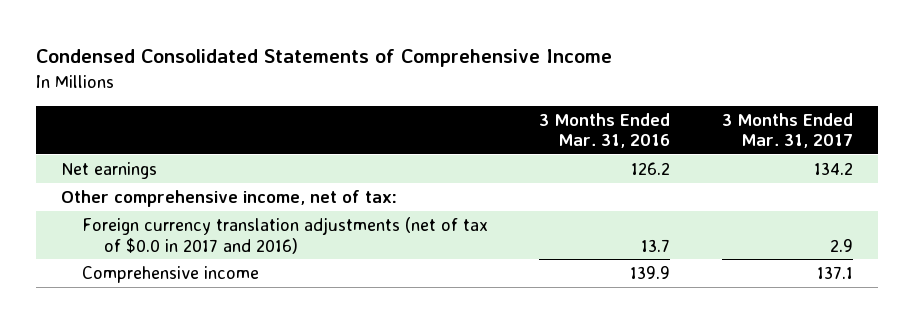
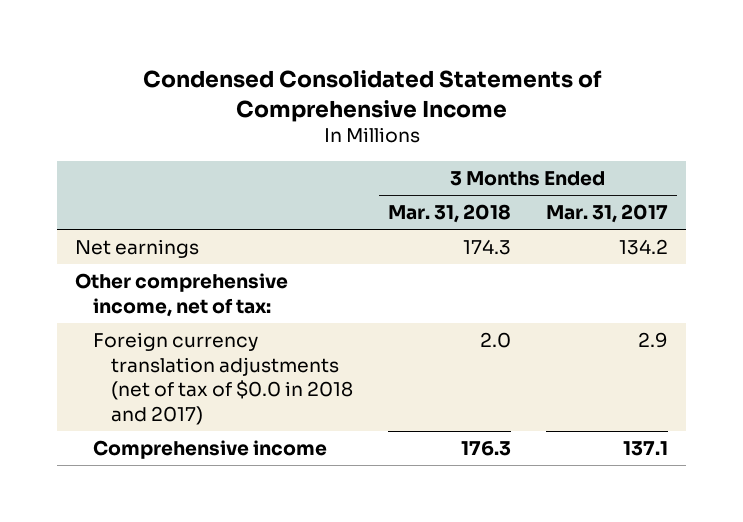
- | 3 Months Ended Mar. 31, 2016 | 3 Months Ended Mar. 31, 2017
+ | 3 Months Ended Mar. 31, 2018 | 3 Months Ended Mar. 31, 2017
- Foreign currency translation adjustments (net of tax of $0.0 in 2017 and 2016) | 13.7 | 2.9
+ Foreign currency translation adjustments (net of tax of $0.0 in 2018 and 2017) | 2.0 | 2.9

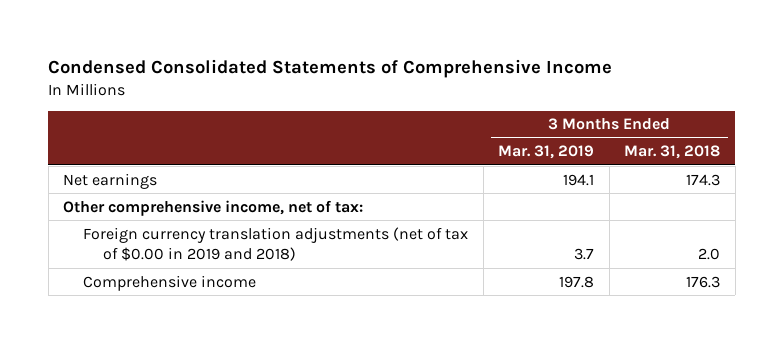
- | 3 Months Ended Mar. 31, 2018 | 3 Months Ended Mar. 31, 2017
+ | 3 Months Ended Mar. 31, 2019 | 3 Months Ended Mar. 31, 2018
- Foreign currency translation adjustments (net of tax of $0.0 in 2018 and 2017) | 2.0 | 2.9
+ Foreign currency translation adjustments (net of tax of $0.00 in 2019 and 2018) | 3.7 | 2.0

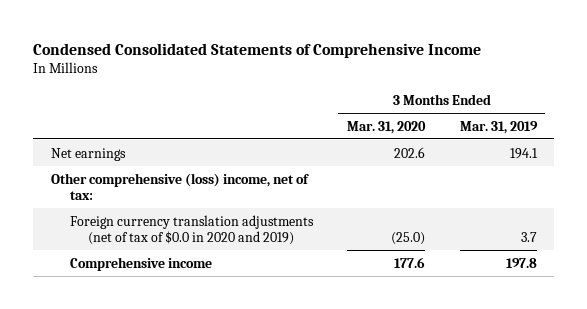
- | 3 Months Ended Mar. 31, 2019 | 3 Months Ended Mar. 31, 2018
+ | 3 Months Ended Mar. 31, 2020 | 3 Months Ended Mar. 31, 2019
- Other comprehensive income, net of tax:
- Foreign currency translation adjustments (net of tax of $0.00 in 2019 and 2018) | 3.7 | 2.0
+ Other comprehensive (loss) income, net of tax:
+ Foreign currency translation adjustments (net of tax of $0.0 in 2020 and 2019) | (25.0) | 3.7

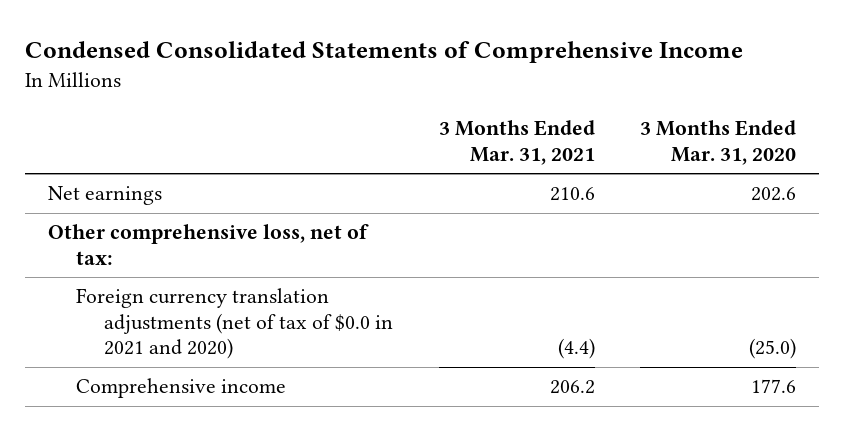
- | 3 Months Ended Mar. 31, 2020 | 3 Months Ended Mar. 31, 2019
+ | 3 Months Ended Mar. 31, 2021 | 3 Months Ended Mar. 31, 2020
- Other comprehensive (loss) income, net of tax:
- Foreign currency translation adjustments (net of tax of $0.0 in 2020 and 2019) | (25.0) | 3.7
+ Other comprehensive loss, net of tax:
+ Foreign currency translation adjustments (net of tax of $0.0 in 2021 and 2020) | (4.4) | (25.0)

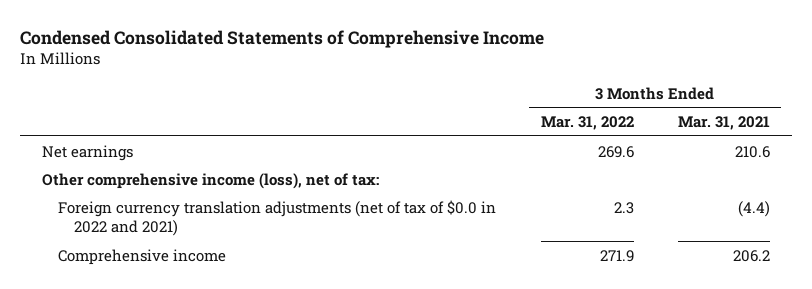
- | 3 Months Ended Mar. 31, 2021 | 3 Months Ended Mar. 31, 2020
+ | 3 Months Ended Mar. 31, 2022 | 3 Months Ended Mar. 31, 2021
- Other comprehensive loss, net of tax:
- Foreign currency translation adjustments (net of tax of $0.0 in 2021 and 2020) | (4.4) | (25.0)
+ Other comprehensive income (loss), net of tax:
+ Foreign currency translation adjustments (net of tax of $0.0 in 2022 and 2021) | 2.3 | (4.4)

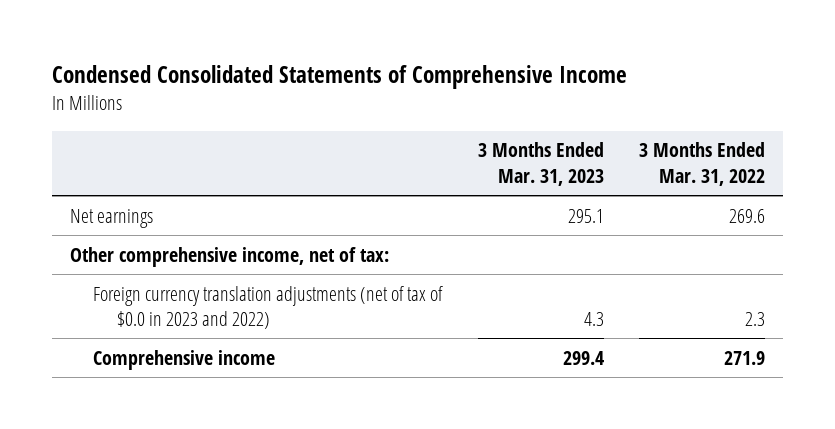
- | 3 Months Ended Mar. 31, 2022 | 3 Months Ended Mar. 31, 2021
+ | 3 Months Ended Mar. 31, 2023 | 3 Months Ended Mar. 31, 2022
- Other comprehensive income (loss), net of tax:
- Foreign currency translation adjustments (net of tax of $0.0 in 2022 and 2021) | 2.3 | (4.4)
+ Other comprehensive income, net of tax:
+ Foreign currency translation adjustments (net of tax of $0.0 in 2023 and 2022) | 4.3 | 2.3

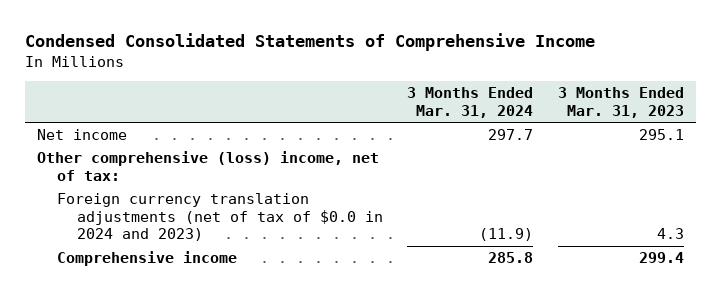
- | 3 Months Ended Mar. 31, 2023 | 3 Months Ended Mar. 31, 2022
+ | 3 Months Ended Mar. 31, 2024 | 3 Months Ended Mar. 31, 2023
- Net earnings | 295.1 | 269.6
- Other comprehensive income, net of tax:
- Foreign currency translation adjustments (net of tax of $0.0 in 2023 and 2022) | 4.3 | 2.3
+ Net income | 297.7 | 295.1
+ Other comprehensive (loss) income, net of tax:
+ Foreign currency translation adjustments (net of tax of $0.0 in 2024 and 2023) | (11.9) | 4.3

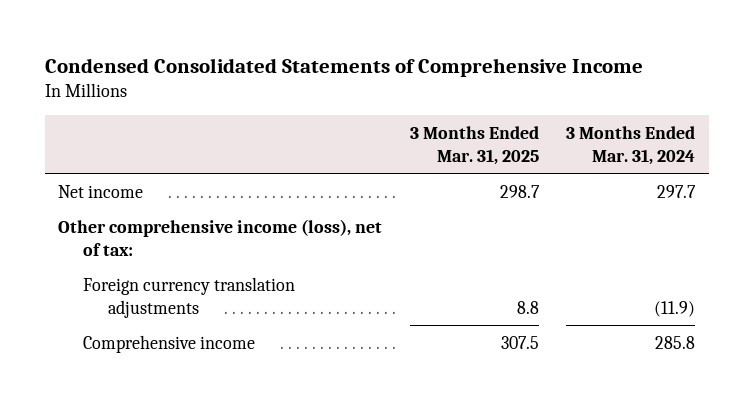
- | 3 Months Ended Mar. 31, 2024 | 3 Months Ended Mar. 31, 2023
+ | 3 Months Ended Mar. 31, 2025 | 3 Months Ended Mar. 31, 2024
- Other comprehensive (loss) income, net of tax:
- Foreign currency translation adjustments (net of tax of $0.0 in 2024 and 2023) | (11.9) | 4.3
+ Other comprehensive income (loss), net of tax:
+ Foreign currency translation adjustments | 8.8 | (11.9)

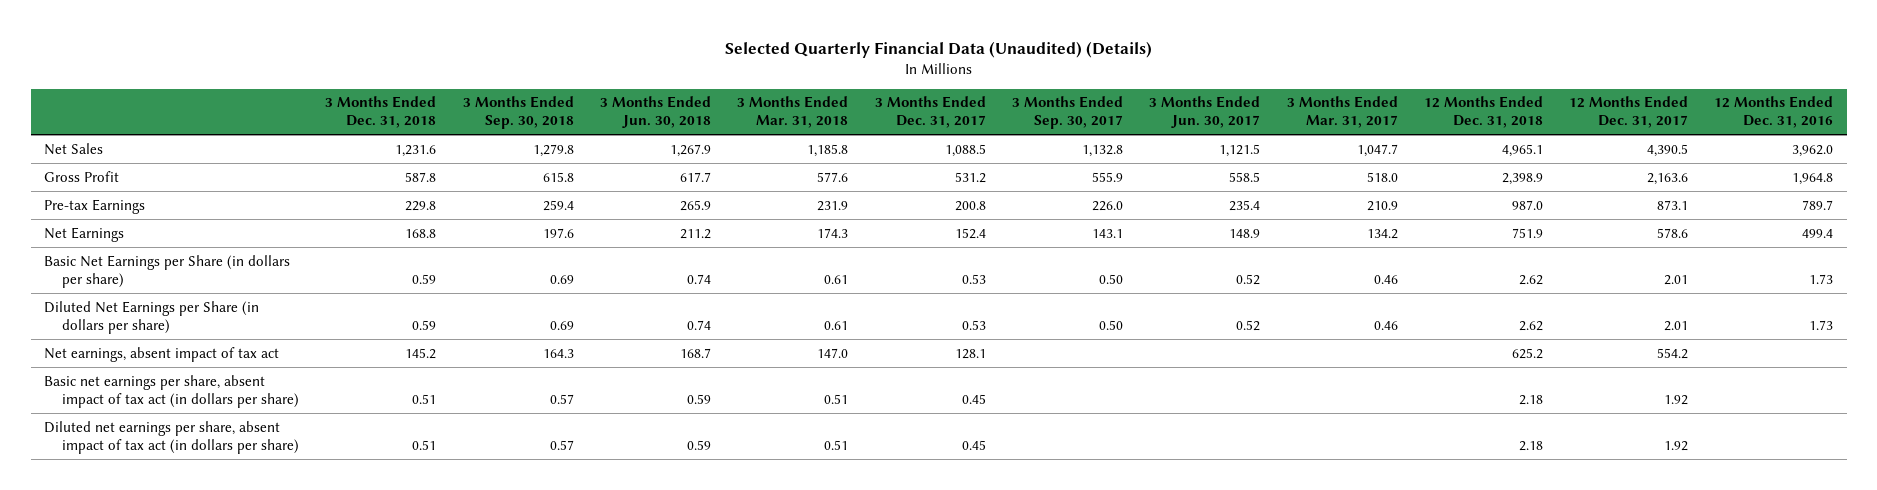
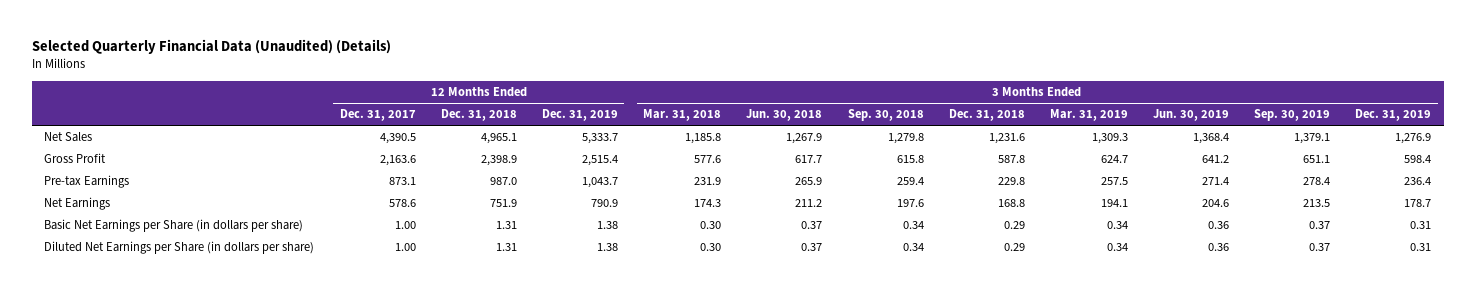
- | 3 Months Ended Dec. 31, 2018 | 3 Months Ended Sep. 30, 2018 | 3 Months Ended Jun. 30, 2018 | 3 Months Ended Mar. 31, 2018 | 3 Months Ended Dec. 31, 2017 | 3 Months Ended Sep. 30, 2017 | 3 Months Ended Jun. 30, 2017 | 3 Months Ended Mar. 31, 2017 | 12 Months Ended Dec. 31, 2018 | 12 Months Ended Dec. 31, 2017 | 12 Months Ended Dec. 31, 2016
+ | 12 Months Ended Dec. 31, 2017 | 12 Months Ended Dec. 31, 2018 | 12 Months Ended Dec. 31, 2019 | 3 Months Ended Mar. 31, 2018 | 3 Months Ended Jun. 30, 2018 | 3 Months Ended Sep. 30, 2018 | 3 Months Ended Dec. 31, 2018 | 3 Months Ended Mar. 31, 2019 | 3 Months Ended Jun. 30, 2019 | 3 Months Ended Sep. 30, 2019 | 3 Months Ended Dec. 31, 2019
- Basic Net Earnings per Share (in dollars per share) | 0.59 | 0.69 | 0.74 | 0.61 | 0.53 | 0.50 | 0.52 | 0.46 | 2.62 | 2.01 | 1.73
- Diluted Net Earnings per Share (in dollars per share) | 0.59 | 0.69 | 0.74 | 0.61 | 0.53 | 0.50 | 0.52 | 0.46 | 2.62 | 2.01 | 1.73
- Net earnings, absent impact of tax act | 145.2 | 164.3 | 168.7 | 147.0 | 128.1 | | | | 625.2 | 554.2 |
- Basic net earnings per share, absent impact of tax act (in dollars per share) | 0.51 | 0.57 | 0.59 | 0.51 | 0.45 | | | | 2.18 | 1.92 |
- Diluted net earnings per share, absent impact of tax act (in dollars per share) | 0.51 | 0.57 | 0.59 | 0.51 | 0.45 | | | | 2.18 | 1.92 |
+ Basic Net Earnings per Share (in dollars per share) | 1.00 | 1.31 | 1.38 | 0.30 | 0.37 | 0.34 | 0.29 | 0.34 | 0.36 | 0.37 | 0.31
+ Diluted Net Earnings per Share (in dollars per share) | 1.00 | 1.31 | 1.38 | 0.30 | 0.37 | 0.34 | 0.29 | 0.34 | 0.36 | 0.37 | 0.31

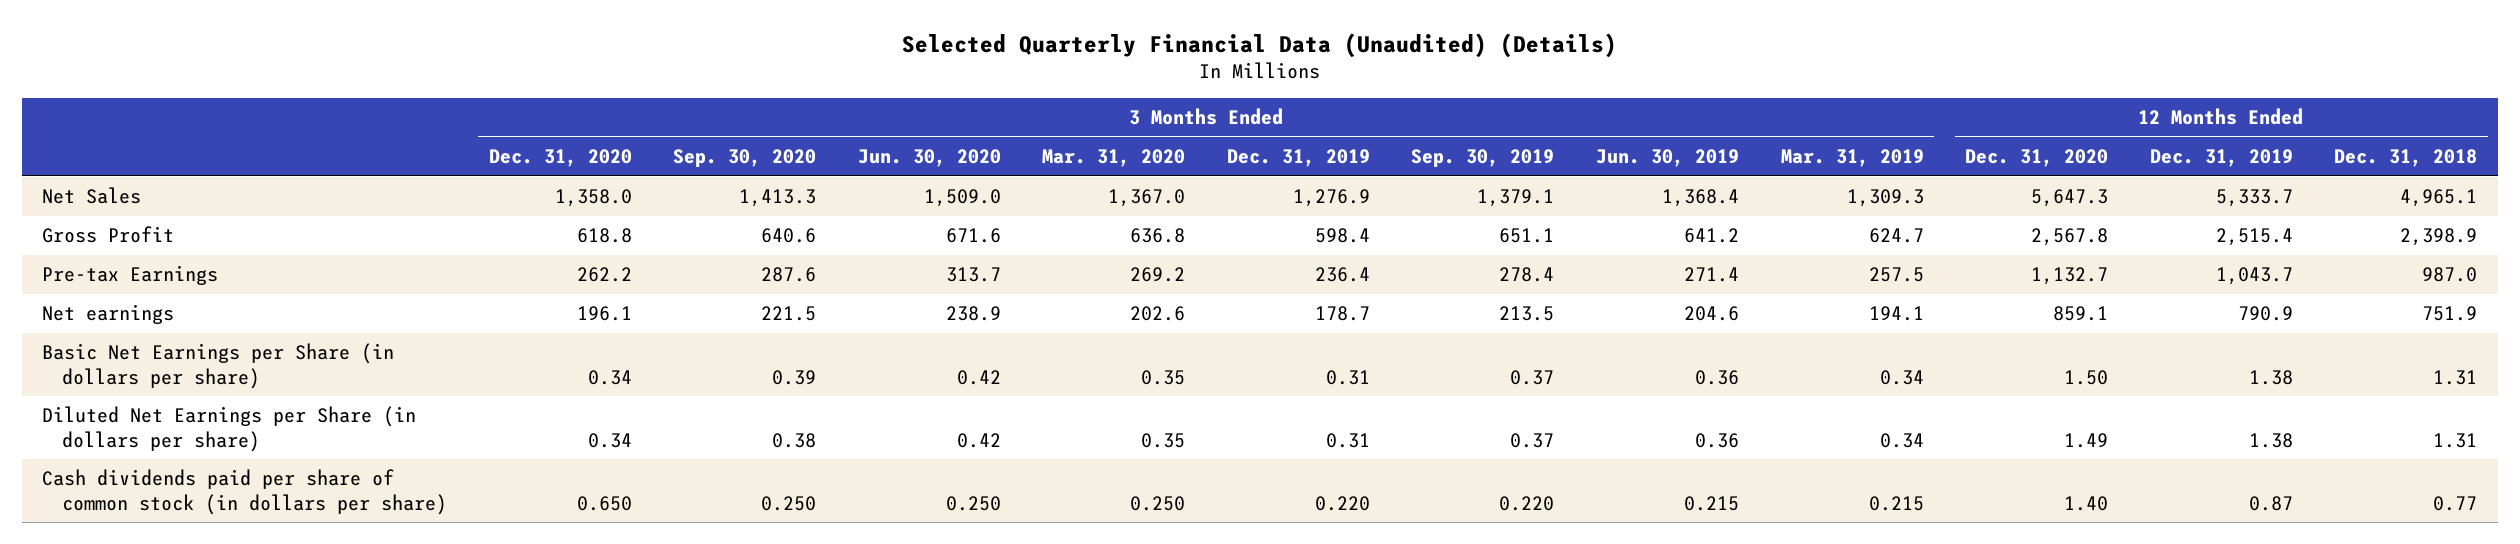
- | 12 Months Ended Dec. 31, 2017 | 12 Months Ended Dec. 31, 2018 | 12 Months Ended Dec. 31, 2019 | 3 Months Ended Mar. 31, 2018 | 3 Months Ended Jun. 30, 2018 | 3 Months Ended Sep. 30, 2018 | 3 Months Ended Dec. 31, 2018 | 3 Months Ended Mar. 31, 2019 | 3 Months Ended Jun. 30, 2019 | 3 Months Ended Sep. 30, 2019 | 3 Months Ended Dec. 31, 2019
+ | 3 Months Ended Dec. 31, 2020 | 3 Months Ended Sep. 30, 2020 | 3 Months Ended Jun. 30, 2020 | 3 Months Ended Mar. 31, 2020 | 3 Months Ended Dec. 31, 2019 | 3 Months Ended Sep. 30, 2019 | 3 Months Ended Jun. 30, 2019 | 3 Months Ended Mar. 31, 2019 | 12 Months Ended Dec. 31, 2020 | 12 Months Ended Dec. 31, 2019 | 12 Months Ended Dec. 31, 2018
- Net Earnings | 578.6 | 751.9 | 790.9 | 174.3 | 211.2 | 197.6 | 168.8 | 194.1 | 204.6 | 213.5 | 178.7
+ Net earnings | 196.1 | 221.5 | 238.9 | 202.6 | 178.7 | 213.5 | 204.6 | 194.1 | 859.1 | 790.9 | 751.9
+ Cash dividends paid per share of common stock (in dollars per share) | 0.650 | 0.250 | 0.250 | 0.250 | 0.220 | 0.220 | 0.215 | 0.215 | 1.40 | 0.87 | 0.77

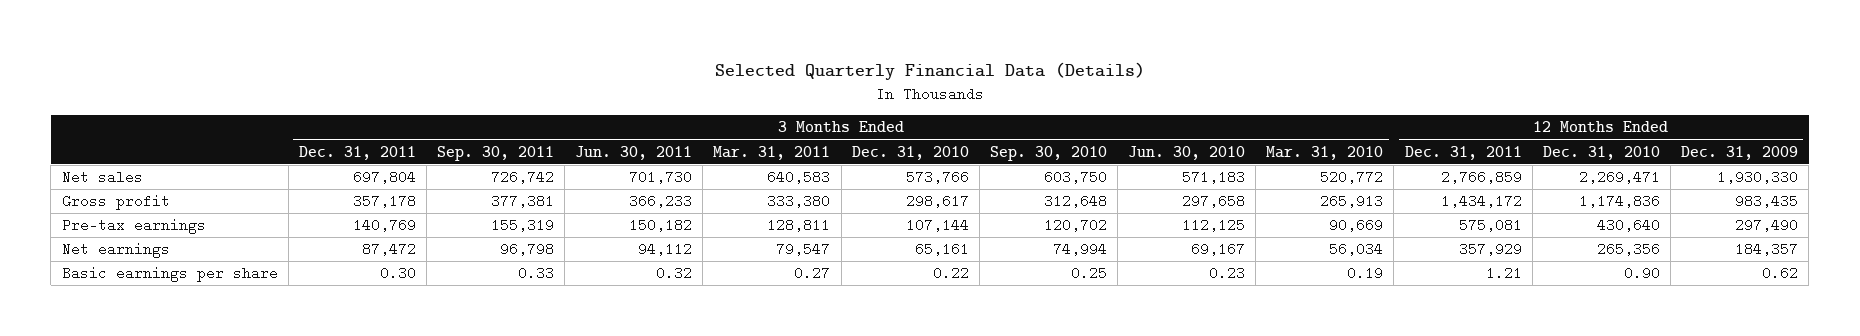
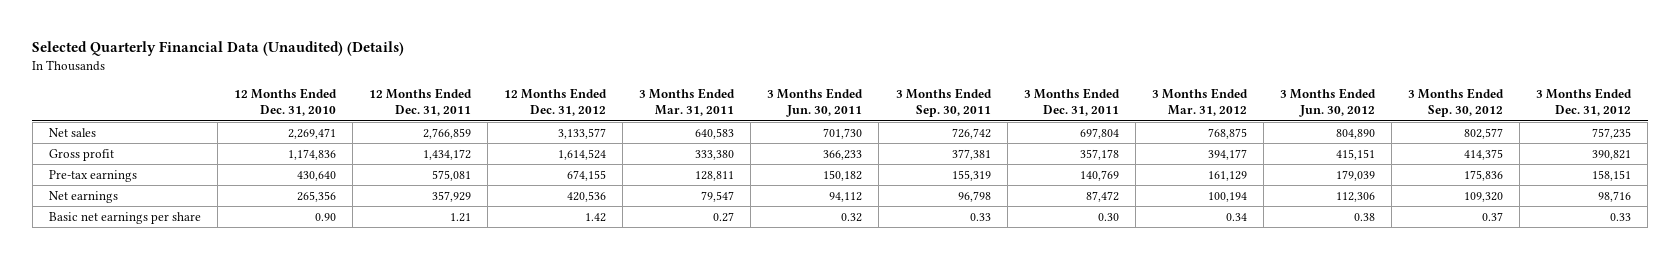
- Selected Quarterly Financial Data (Details)
+ Selected Quarterly Financial Data (Unaudited) (Details)
- | 3 Months Ended Dec. 31, 2011 | 3 Months Ended Sep. 30, 2011 | 3 Months Ended Jun. 30, 2011 | 3 Months Ended Mar. 31, 2011 | 3 Months Ended Dec. 31, 2010 | 3 Months Ended Sep. 30, 2010 | 3 Months Ended Jun. 30, 2010 | 3 Months Ended Mar. 31, 2010 | 12 Months Ended Dec. 31, 2011 | 12 Months Ended Dec. 31, 2010 | 12 Months Ended Dec. 31, 2009
+ | 12 Months Ended Dec. 31, 2010 | 12 Months Ended Dec. 31, 2011 | 12 Months Ended Dec. 31, 2012 | 3 Months Ended Mar. 31, 2011 | 3 Months Ended Jun. 30, 2011 | 3 Months Ended Sep. 30, 2011 | 3 Months Ended Dec. 31, 2011 | 3 Months Ended Mar. 31, 2012 | 3 Months Ended Jun. 30, 2012 | 3 Months Ended Sep. 30, 2012 | 3 Months Ended Dec. 31, 2012
- Basic earnings per share | 0.30 | 0.33 | 0.32 | 0.27 | 0.22 | 0.25 | 0.23 | 0.19 | 1.21 | 0.90 | 0.62
+ Basic net earnings per share | 0.90 | 1.21 | 1.42 | 0.27 | 0.32 | 0.33 | 0.30 | 0.34 | 0.38 | 0.37 | 0.33

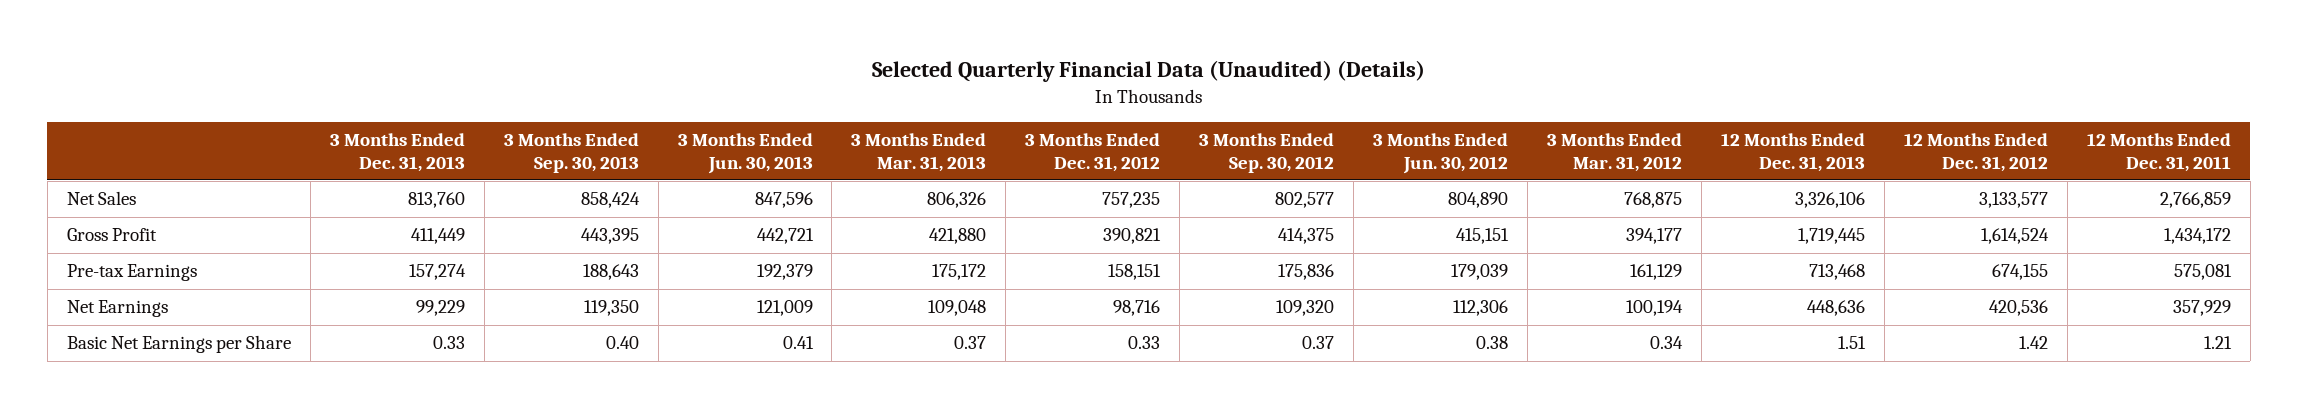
- | 12 Months Ended Dec. 31, 2010 | 12 Months Ended Dec. 31, 2011 | 12 Months Ended Dec. 31, 2012 | 3 Months Ended Mar. 31, 2011 | 3 Months Ended Jun. 30, 2011 | 3 Months Ended Sep. 30, 2011 | 3 Months Ended Dec. 31, 2011 | 3 Months Ended Mar. 31, 2012 | 3 Months Ended Jun. 30, 2012 | 3 Months Ended Sep. 30, 2012 | 3 Months Ended Dec. 31, 2012
+ | 3 Months Ended Dec. 31, 2013 | 3 Months Ended Sep. 30, 2013 | 3 Months Ended Jun. 30, 2013 | 3 Months Ended Mar. 31, 2013 | 3 Months Ended Dec. 31, 2012 | 3 Months Ended Sep. 30, 2012 | 3 Months Ended Jun. 30, 2012 | 3 Months Ended Mar. 31, 2012 | 12 Months Ended Dec. 31, 2013 | 12 Months Ended Dec. 31, 2012 | 12 Months Ended Dec. 31, 2011
- Net sales | 2,269,471 | 2,766,859 | 3,133,577 | 640,583 | 701,730 | 726,742 | 697,804 | 768,875 | 804,890 | 802,577 | 757,235
- Gross profit | 1,174,836 | 1,434,172 | 1,614,524 | 333,380 | 366,233 | 377,381 | 357,178 | 394,177 | 415,151 | 414,375 | 390,821
- Pre-tax earnings | 430,640 | 575,081 | 674,155 | 128,811 | 150,182 | 155,319 | 140,769 | 161,129 | 179,039 | 175,836 | 158,151
- Net earnings | 265,356 | 357,929 | 420,536 | 79,547 | 94,112 | 96,798 | 87,472 | 100,194 | 112,306 | 109,320 | 98,716
- Basic net earnings per share | 0.90 | 1.21 | 1.42 | 0.27 | 0.32 | 0.33 | 0.30 | 0.34 | 0.38 | 0.37 | 0.33
+ Net Sales | 813,760 | 858,424 | 847,596 | 806,326 | 757,235 | 802,577 | 804,890 | 768,875 | 3,326,106 | 3,133,577 | 2,766,859
+ Gross Profit | 411,449 | 443,395 | 442,721 | 421,880 | 390,821 | 414,375 | 415,151 | 394,177 | 1,719,445 | 1,614,524 | 1,434,172
+ Pre-tax Earnings | 157,274 | 188,643 | 192,379 | 175,172 | 158,151 | 175,836 | 179,039 | 161,129 | 713,468 | 674,155 | 575,081
+ Net Earnings | 99,229 | 119,350 | 121,009 | 109,048 | 98,716 | 109,320 | 112,306 | 100,194 | 448,636 | 420,536 | 357,929
+ Basic Net Earnings per Share | 0.33 | 0.40 | 0.41 | 0.37 | 0.33 | 0.37 | 0.38 | 0.34 | 1.51 | 1.42 | 1.21

